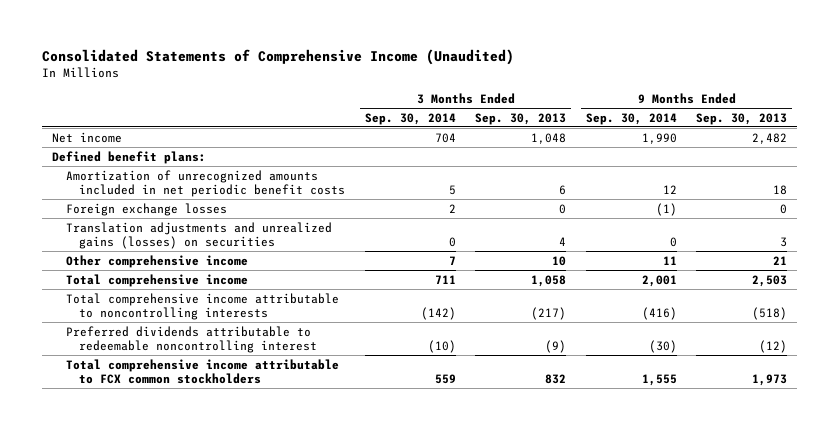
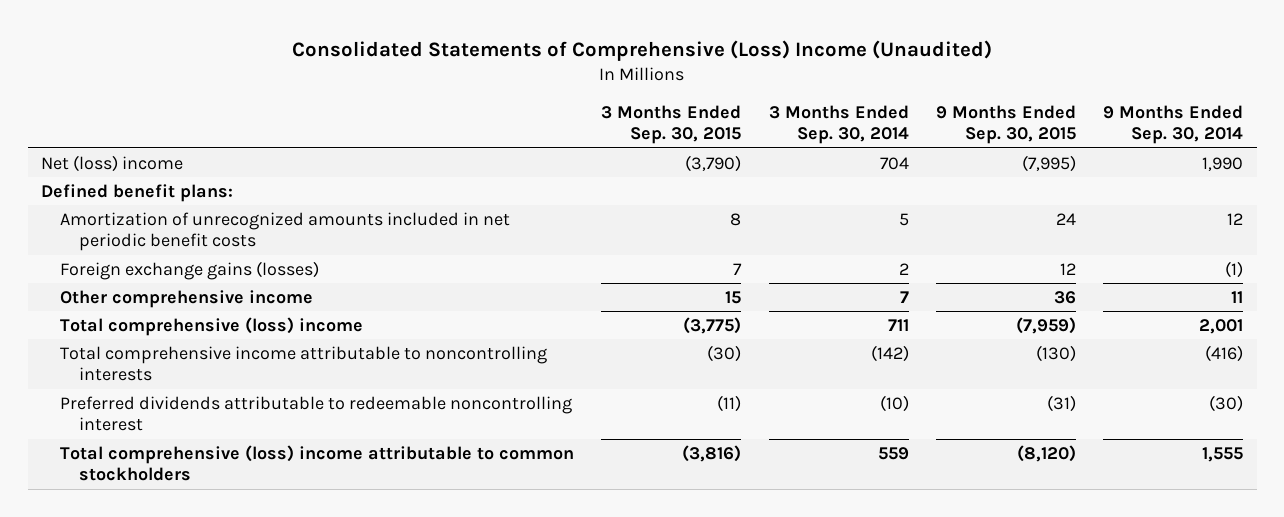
- Consolidated Statements of Comprehensive Income (Unaudited)
+ Consolidated Statements of Comprehensive (Loss) Income (Unaudited)
- | 3 Months Ended Sep. 30, 2014 | 3 Months Ended Sep. 30, 2013 | 9 Months Ended Sep. 30, 2014 | 9 Months Ended Sep. 30, 2013
+ | 3 Months Ended Sep. 30, 2015 | 3 Months Ended Sep. 30, 2014 | 9 Months Ended Sep. 30, 2015 | 9 Months Ended Sep. 30, 2014
- Net income | 704 | 1,048 | 1,990 | 2,482
+ Net (loss) income | (3,790) | 704 | (7,995) | 1,990
- Foreign exchange losses | 2 | 0 | (1) | 0
- Translation adjustments and unrealized gains (losses) on securities | 0 | 4 | 0 | 3
+ Foreign exchange gains (losses) | 7 | 2 | 12 | (1)
- Total comprehensive income | 711 | 1,058 | 2,001 | 2,503
+ Total comprehensive (loss) income | (3,775) | 711 | (7,959) | 2,001
- Total comprehensive income attributable to FCX common stockholders | 559 | 832 | 1,555 | 1,973
+ Total comprehensive (loss) income attributable to common stockholders | (3,816) | 559 | (8,120) | 1,555

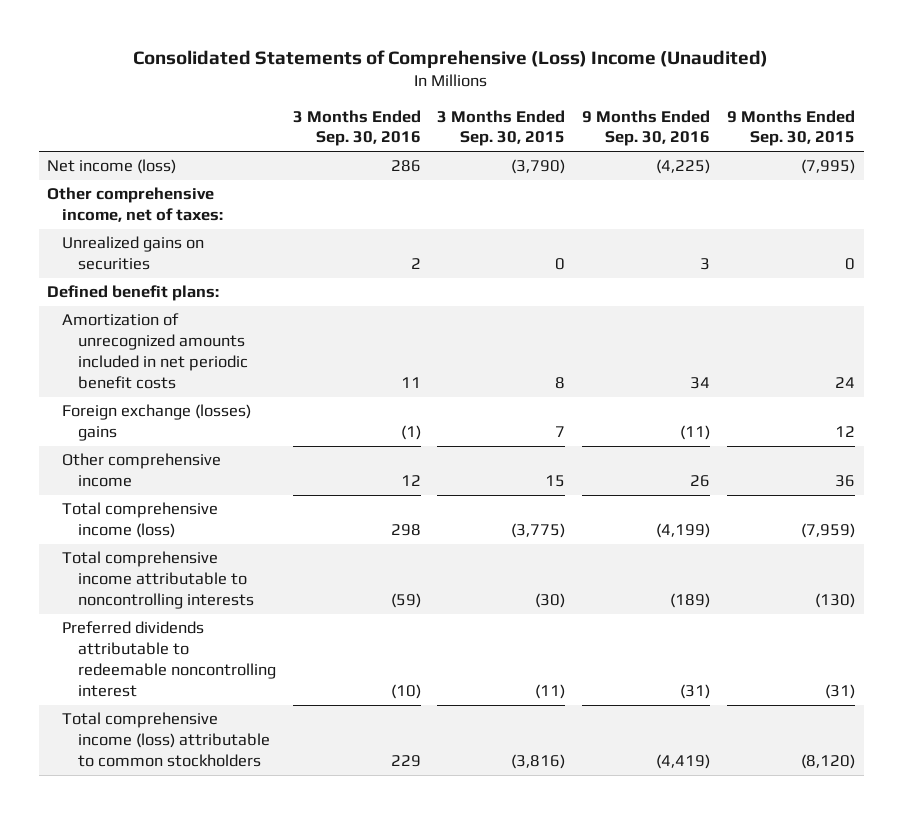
- | 3 Months Ended Sep. 30, 2015 | 3 Months Ended Sep. 30, 2014 | 9 Months Ended Sep. 30, 2015 | 9 Months Ended Sep. 30, 2014
+ | 3 Months Ended Sep. 30, 2016 | 3 Months Ended Sep. 30, 2015 | 9 Months Ended Sep. 30, 2016 | 9 Months Ended Sep. 30, 2015
- Net (loss) income | (3,790) | 704 | (7,995) | 1,990
+ Net income (loss) | 286 | (3,790) | (4,225) | (7,995)
+ Other comprehensive income, net of taxes:
+ Unrealized gains on securities | 2 | 0 | 3 | 0
- Foreign exchange gains (losses) | 7 | 2 | 12 | (1)
+ Foreign exchange (losses) gains | (1) | 7 | (11) | 12
- Total comprehensive (loss) income | (3,775) | 711 | (7,959) | 2,001
+ Total comprehensive income (loss) | 298 | (3,775) | (4,199) | (7,959)
- Total comprehensive (loss) income attributable to common stockholders | (3,816) | 559 | (8,120) | 1,555
+ Total comprehensive income (loss) attributable to common stockholders | 229 | (3,816) | (4,419) | (8,120)

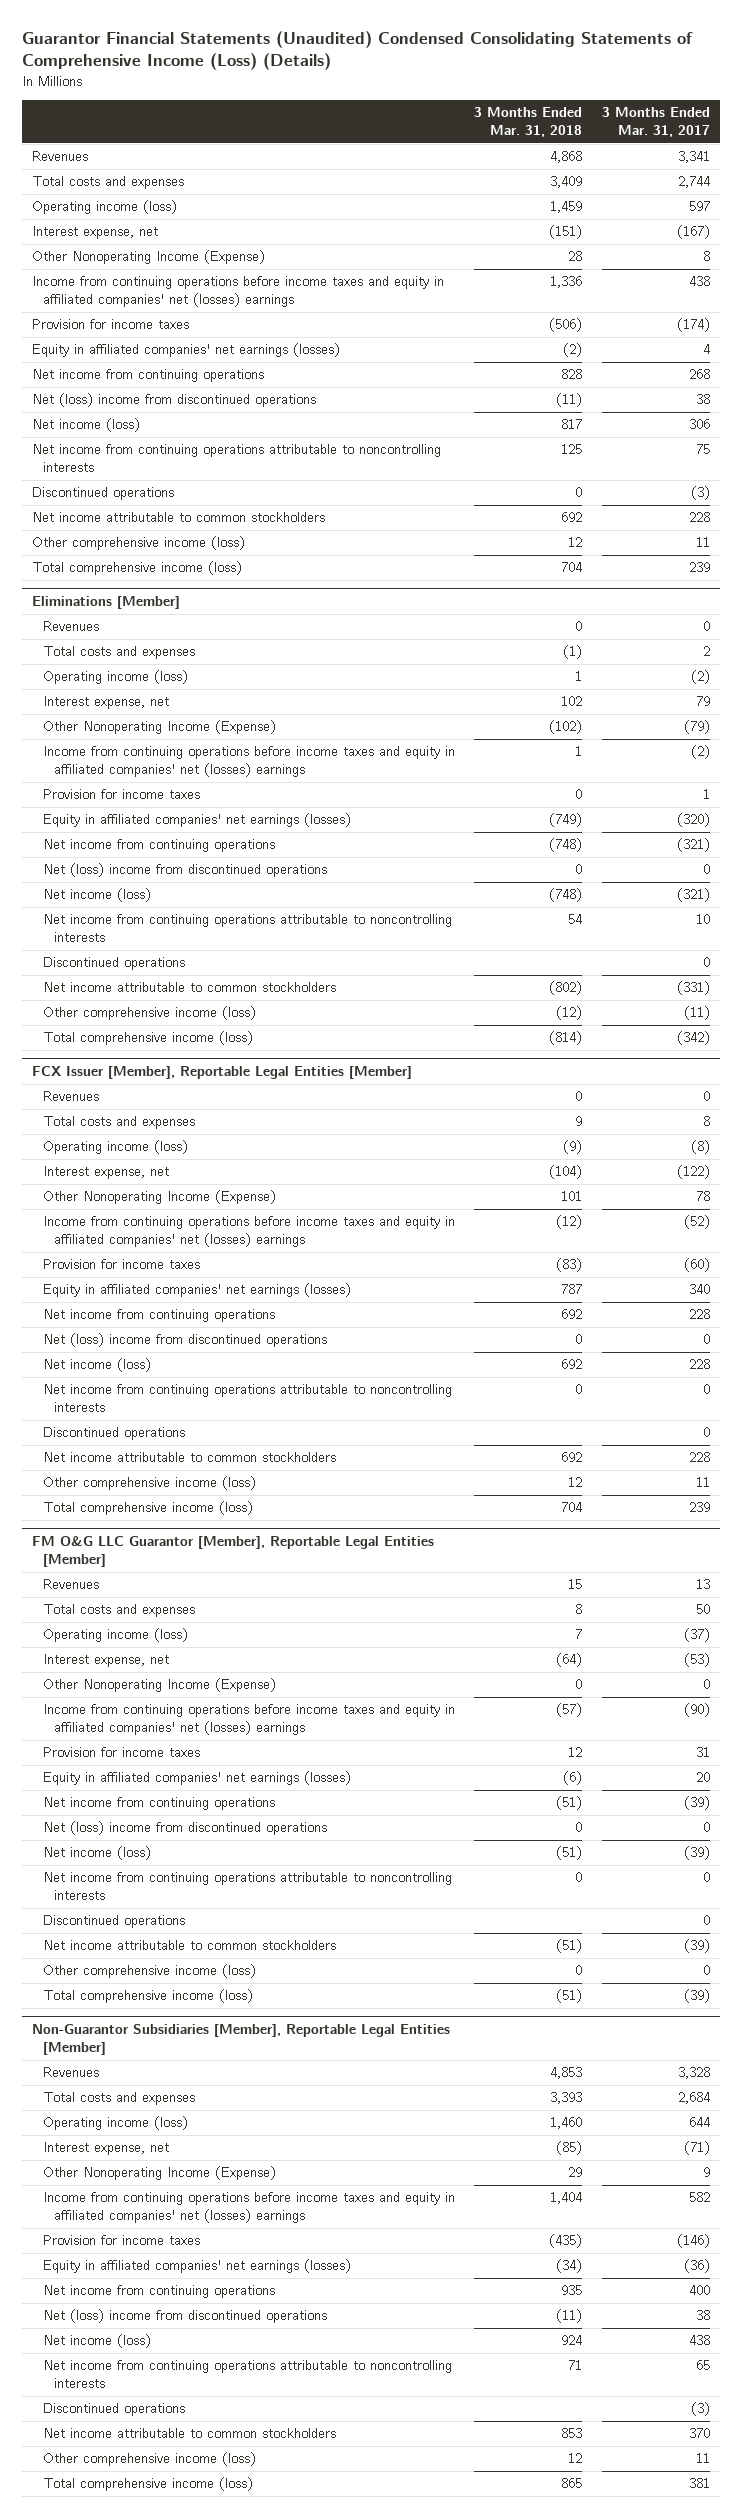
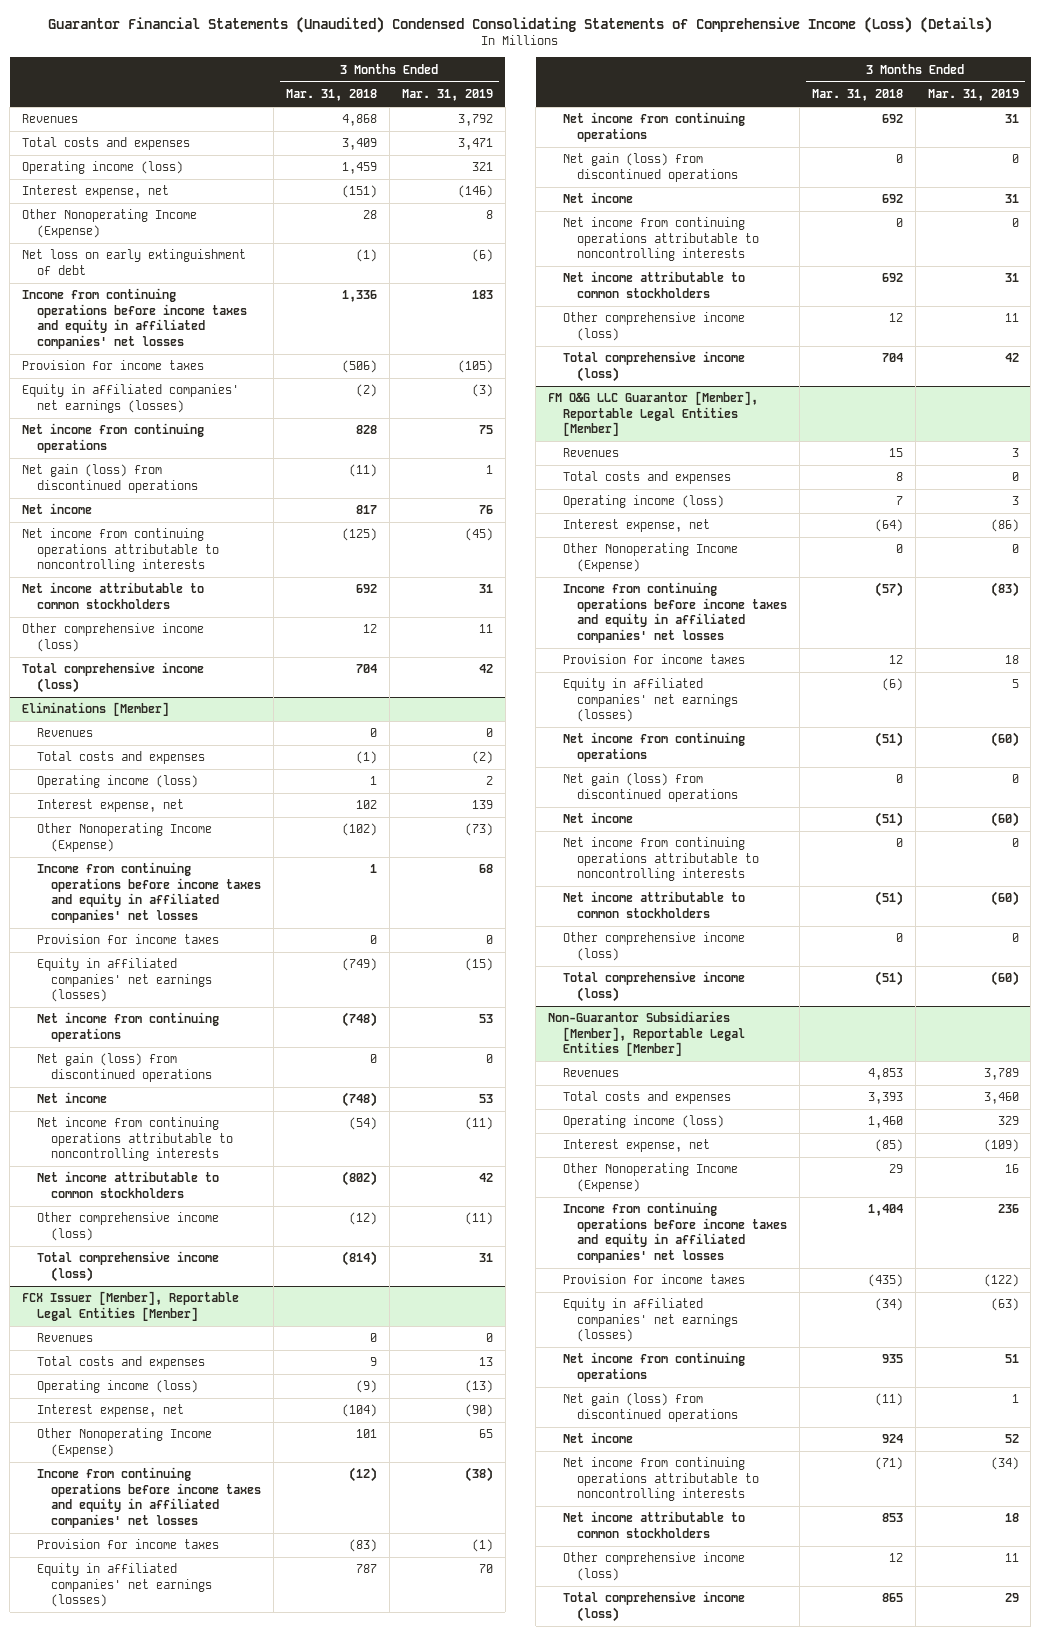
- | 3 Months Ended Mar. 31, 2018 | 3 Months Ended Mar. 31, 2017
+ | 3 Months Ended Mar. 31, 2018 | 3 Months Ended Mar. 31, 2019
- Income from continuing operations before income taxes and equity in affiliated companies' net (losses) earnings | 1,336 | 438
+ Net loss on early extinguishment of debt | (1) | (6)
+ Income from continuing operations before income taxes and equity in affiliated companies' net losses | 1,336 | 183
- Net (loss) income from discontinued operations | (11) | 38
- Net income (loss) | 817 | 306
- Net income from continuing operations attributable to noncontrolling interests | 125 | 75
- Discontinued operations | 0 | (3)
+ Net gain (loss) from discontinued operations | (11) | 1
+ Net income | 817 | 76
+ Net income from continuing operations attributable to noncontrolling interests | (125) | (45)
@ Eliminations [Member]
- Income from continuing operations before income taxes and equity in affiliated companies' net (losses) earnings | 1 | (2)
+ Income from continuing operations before income taxes and equity in affiliated companies' net losses | 1 | 68
- Net (loss) income from discontinued operations | 0 | 0
- Net income (loss) | (748) | (321)
- Net income from continuing operations attributable to noncontrolling interests | 54 | 10
- Discontinued operations | | 0
+ Net gain (loss) from discontinued operations | 0 | 0
+ Net income | (748) | 53
+ Net income from continuing operations attributable to noncontrolling interests | (54) | (11)
@ FCX Issuer [Member], Reportable Legal Entities [Member]
- Income from continuing operations before income taxes and equity in affiliated companies' net (losses) earnings | (12) | (52)
+ Income from continuing operations before income taxes and equity in affiliated companies' net losses | (12) | (38)
- Net (loss) income from discontinued operations | 0 | 0
- Net income (loss) | 692 | 228
+ Net gain (loss) from discontinued operations | 0 | 0
+ Net income | 692 | 31
- Discontinued operations | | 0
@ FM O&G LLC Guarantor [Member], Reportable Legal Entities [Member]
- Income from continuing operations before income taxes and equity in affiliated companies' net (losses) earnings | (57) | (90)
+ Income from continuing operations before income taxes and equity in affiliated companies' net losses | (57) | (83)
- Net (loss) income from discontinued operations | 0 | 0
- Net income (loss) | (51) | (39)
+ Net gain (loss) from discontinued operations | 0 | 0
+ Net income | (51) | (60)
- Discontinued operations | | 0
@ Non-Guarantor Subsidiaries [Member], Reportable Legal Entities [Member]
- Income from continuing operations before income taxes and equity in affiliated companies' net (losses) earnings | 1,404 | 582
+ Income from continuing operations before income taxes and equity in affiliated companies' net losses | 1,404 | 236
- Net (loss) income from discontinued operations | (11) | 38
- Net income (loss) | 924 | 438
- Net income from continuing operations attributable to noncontrolling interests | 71 | 65
- Discontinued operations | | (3)
+ Net gain (loss) from discontinued operations | (11) | 1
+ Net income | 924 | 52
+ Net income from continuing operations attributable to noncontrolling interests | (71) | (34)

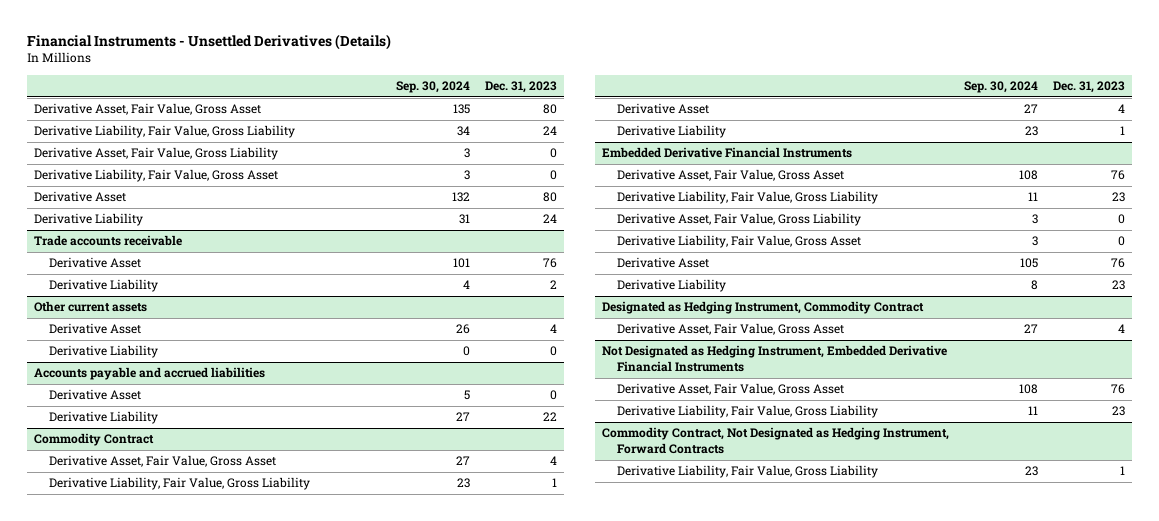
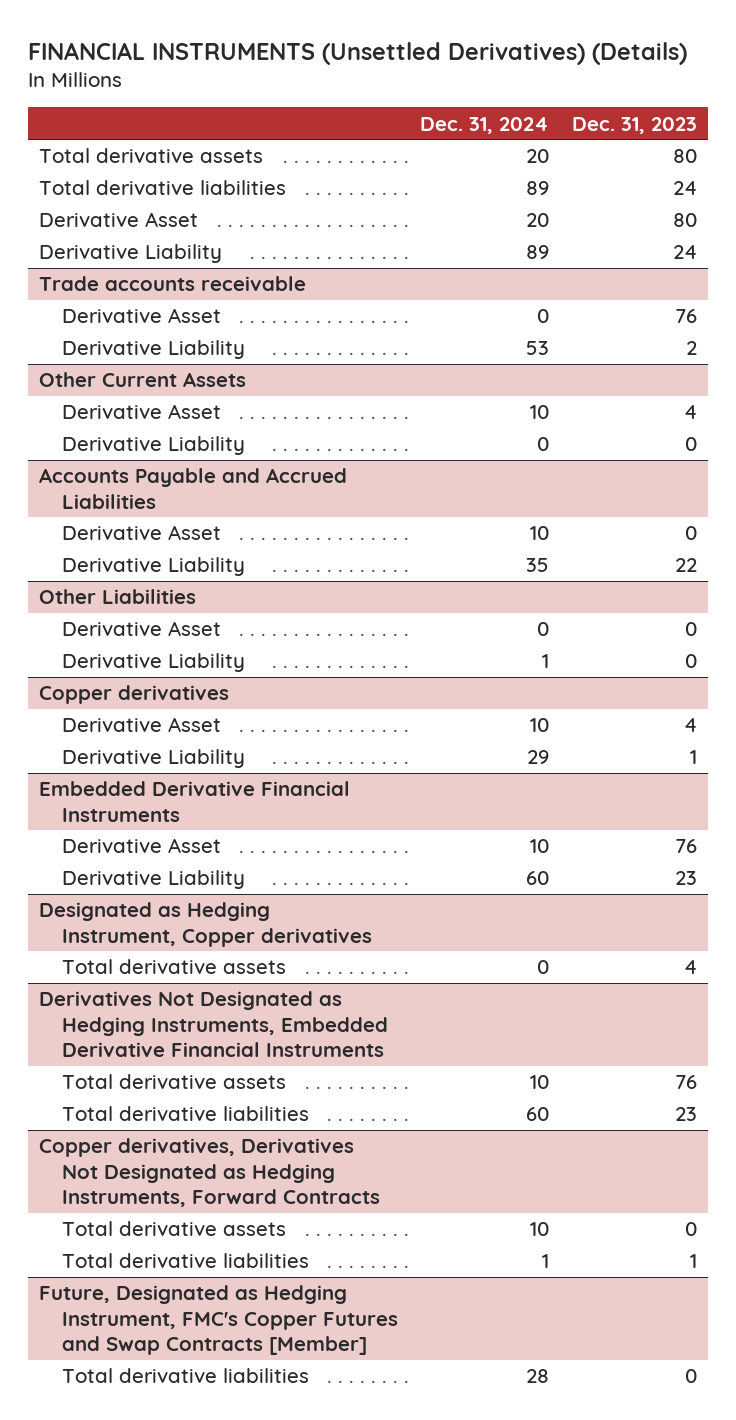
- Financial Instruments - Unsettled Derivatives (Details)
+ FINANCIAL INSTRUMENTS (Unsettled Derivatives) (Details)
- | Sep. 30, 2024 | Dec. 31, 2023
+ | Dec. 31, 2024 | Dec. 31, 2023
- Derivative Asset, Fair Value, Gross Asset | 135 | 80
- Derivative Liability, Fair Value, Gross Liability | 34 | 24
- Derivative Asset, Fair Value, Gross Liability | 3 | 0
- Derivative Liability, Fair Value, Gross Asset | 3 | 0
+ Total derivative assets | 20 | 80
+ Total derivative liabilities | 89 | 24
- Other current assets
+ Other Current Assets
- Accounts payable and accrued liabilities
+ Accounts Payable and Accrued Liabilities
- Commodity Contract
- Derivative Asset, Fair Value, Gross Asset | 27 | 4
- Derivative Liability, Fair Value, Gross Liability | 23 | 1
+ Other Liabilities
+ Derivative Asset | 0 | 0
+ Derivative Liability | 1 | 0
+ Copper derivatives
@ Embedded Derivative Financial Instruments
- Derivative Asset, Fair Value, Gross Asset | 108 | 76
- Derivative Liability, Fair Value, Gross Liability | 11 | 23
- Derivative Asset, Fair Value, Gross Liability | 3 | 0
- Derivative Liability, Fair Value, Gross Asset | 3 | 0
- Designated as Hedging Instrument, Commodity Contract
- Derivative Asset, Fair Value, Gross Asset | 27 | 4
- Not Designated as Hedging Instrument, Embedded Derivative Financial Instruments
- Derivative Asset, Fair Value, Gross Asset | 108 | 76
- Derivative Liability, Fair Value, Gross Liability | 11 | 23
- Commodity Contract, Not Designated as Hedging Instrument, Forward Contracts
- Derivative Liability, Fair Value, Gross Liability | 23 | 1
+ Designated as Hedging Instrument, Copper derivatives
+ Total derivative assets | 0 | 4
+ Derivatives Not Designated as Hedging Instruments, Embedded Derivative Financial Instruments
+ Total derivative assets | 10 | 76
+ Total derivative liabilities | 60 | 23
+ Copper derivatives, Derivatives Not Designated as Hedging Instruments, Forward Contracts
+ Total derivative assets | 10 | 0
+ Total derivative liabilities | 1 | 1
+ Future, Designated as Hedging Instrument, FMC's Copper Futures and Swap Contracts [Member]
+ Total derivative liabilities | 28 | 0

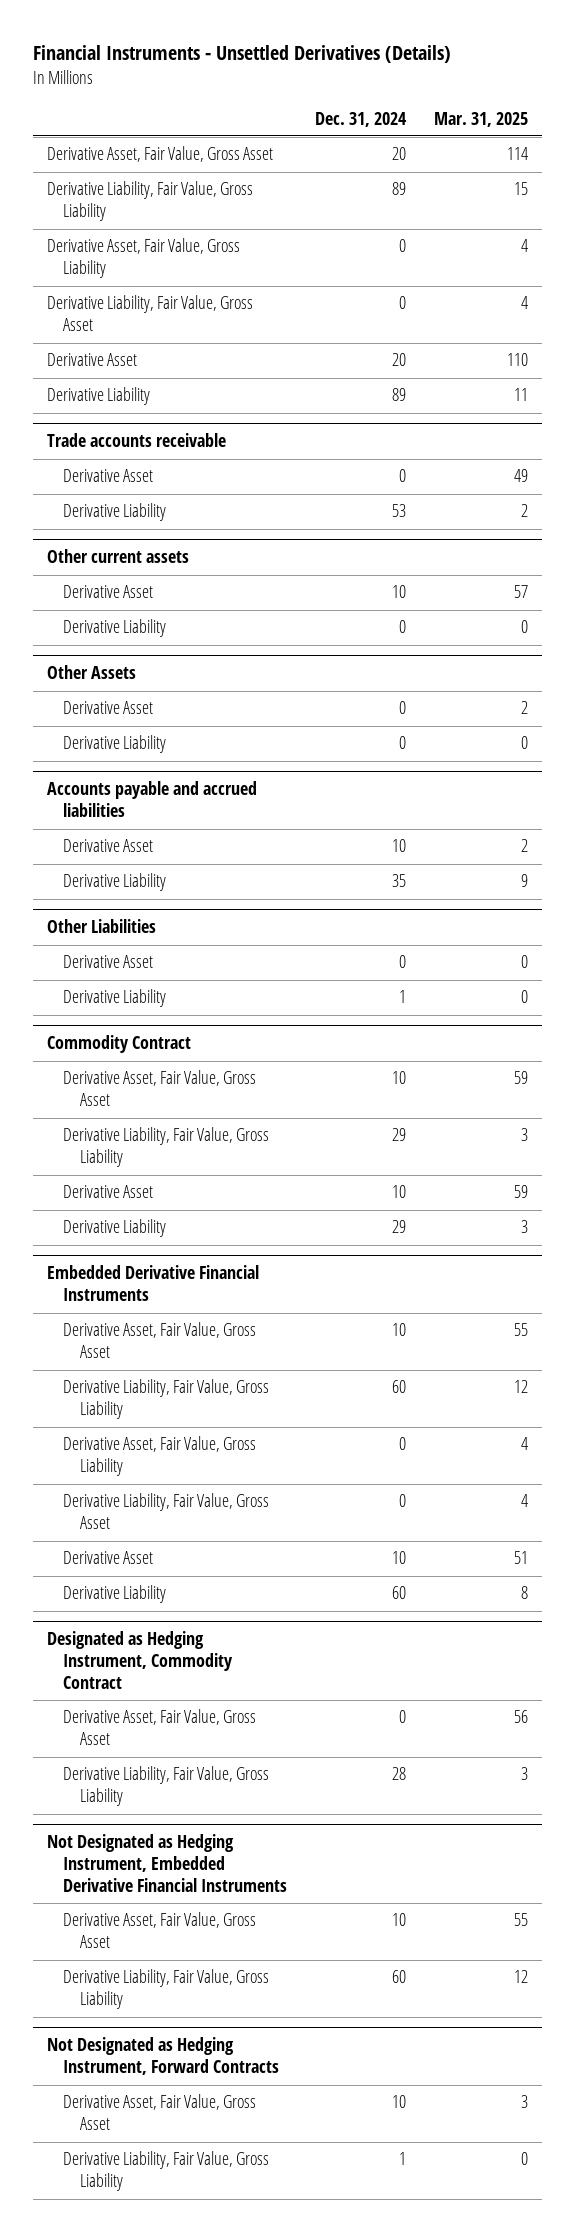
- FINANCIAL INSTRUMENTS (Unsettled Derivatives) (Details)
+ Financial Instruments - Unsettled Derivatives (Details)
- | Dec. 31, 2024 | Dec. 31, 2023
+ | Dec. 31, 2024 | Mar. 31, 2025
- Total derivative assets | 20 | 80
- Total derivative liabilities | 89 | 24
+ Derivative Asset, Fair Value, Gross Asset | 20 | 114
+ Derivative Liability, Fair Value, Gross Liability | 89 | 15
+ Derivative Asset, Fair Value, Gross Liability | 0 | 4
+ Derivative Liability, Fair Value, Gross Asset | 0 | 4
- Other Current Assets
+ Other current assets
- Accounts Payable and Accrued Liabilities
+ Other Assets
+ Derivative Asset | 0 | 2
+ Derivative Liability | 0 | 0
+ Accounts payable and accrued liabilities
- Copper derivatives
+ Commodity Contract
+ Derivative Asset, Fair Value, Gross Asset | 10 | 59
+ Derivative Liability, Fair Value, Gross Liability | 29 | 3
@ Embedded Derivative Financial Instruments
+ Derivative Asset, Fair Value, Gross Asset | 10 | 55
+ Derivative Liability, Fair Value, Gross Liability | 60 | 12
+ Derivative Asset, Fair Value, Gross Liability | 0 | 4
+ Derivative Liability, Fair Value, Gross Asset | 0 | 4
- Designated as Hedging Instrument, Copper derivatives
- Total derivative assets | 0 | 4
- Derivatives Not Designated as Hedging Instruments, Embedded Derivative Financial Instruments
- Total derivative assets | 10 | 76
- Total derivative liabilities | 60 | 23
- Copper derivatives, Derivatives Not Designated as Hedging Instruments, Forward Contracts
- Total derivative assets | 10 | 0
- Total derivative liabilities | 1 | 1
- Future, Designated as Hedging Instrument, FMC's Copper Futures and Swap Contracts [Member]
- Total derivative liabilities | 28 | 0
+ Designated as Hedging Instrument, Commodity Contract
+ Derivative Asset, Fair Value, Gross Asset | 0 | 56
+ Derivative Liability, Fair Value, Gross Liability | 28 | 3
+ Not Designated as Hedging Instrument, Embedded Derivative Financial Instruments
+ Derivative Asset, Fair Value, Gross Asset | 10 | 55
+ Derivative Liability, Fair Value, Gross Liability | 60 | 12
+ Not Designated as Hedging Instrument, Forward Contracts
+ Derivative Asset, Fair Value, Gross Asset | 10 | 3
+ Derivative Liability, Fair Value, Gross Liability | 1 | 0

